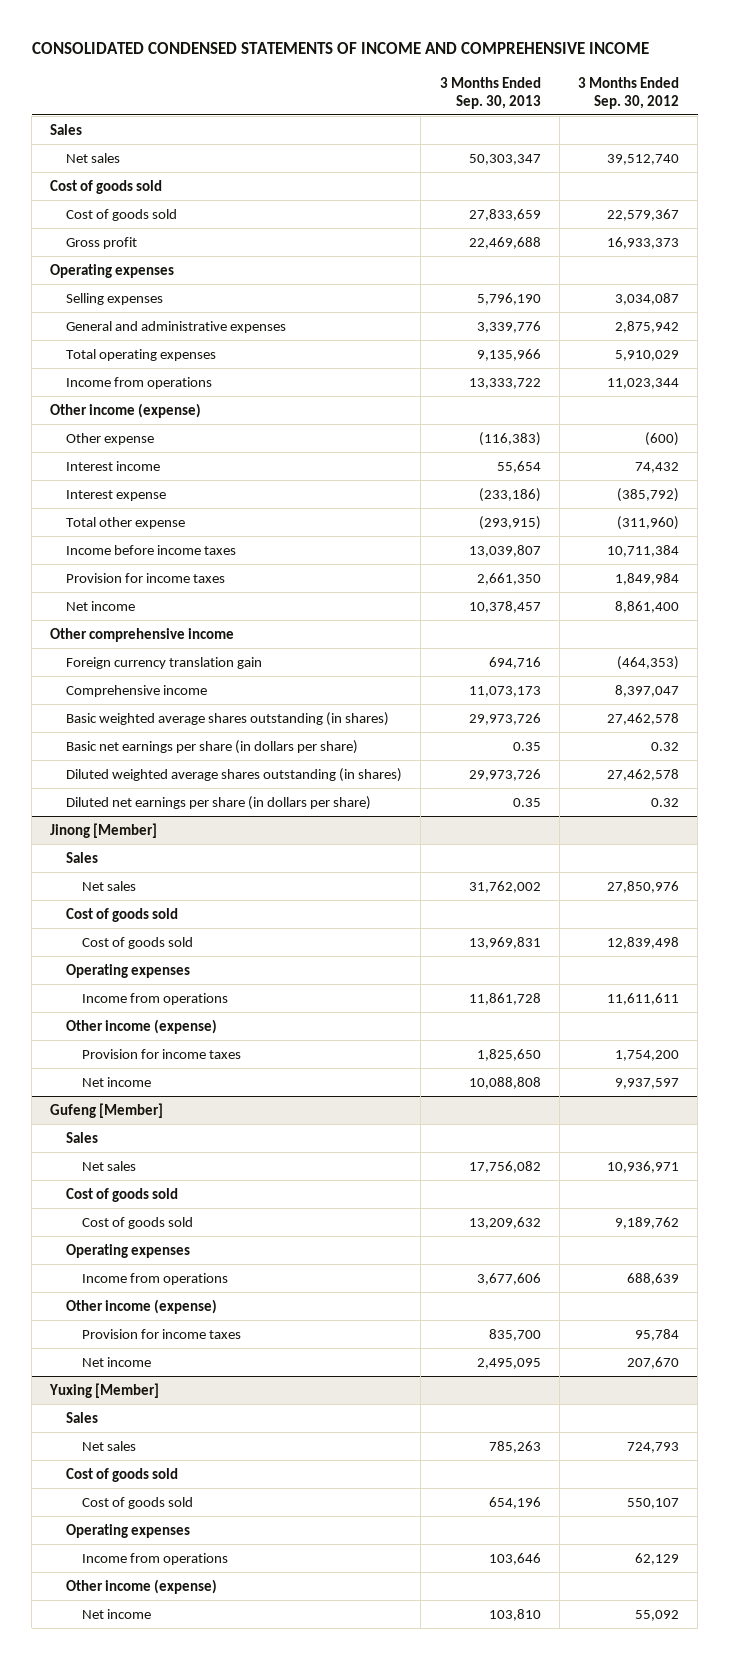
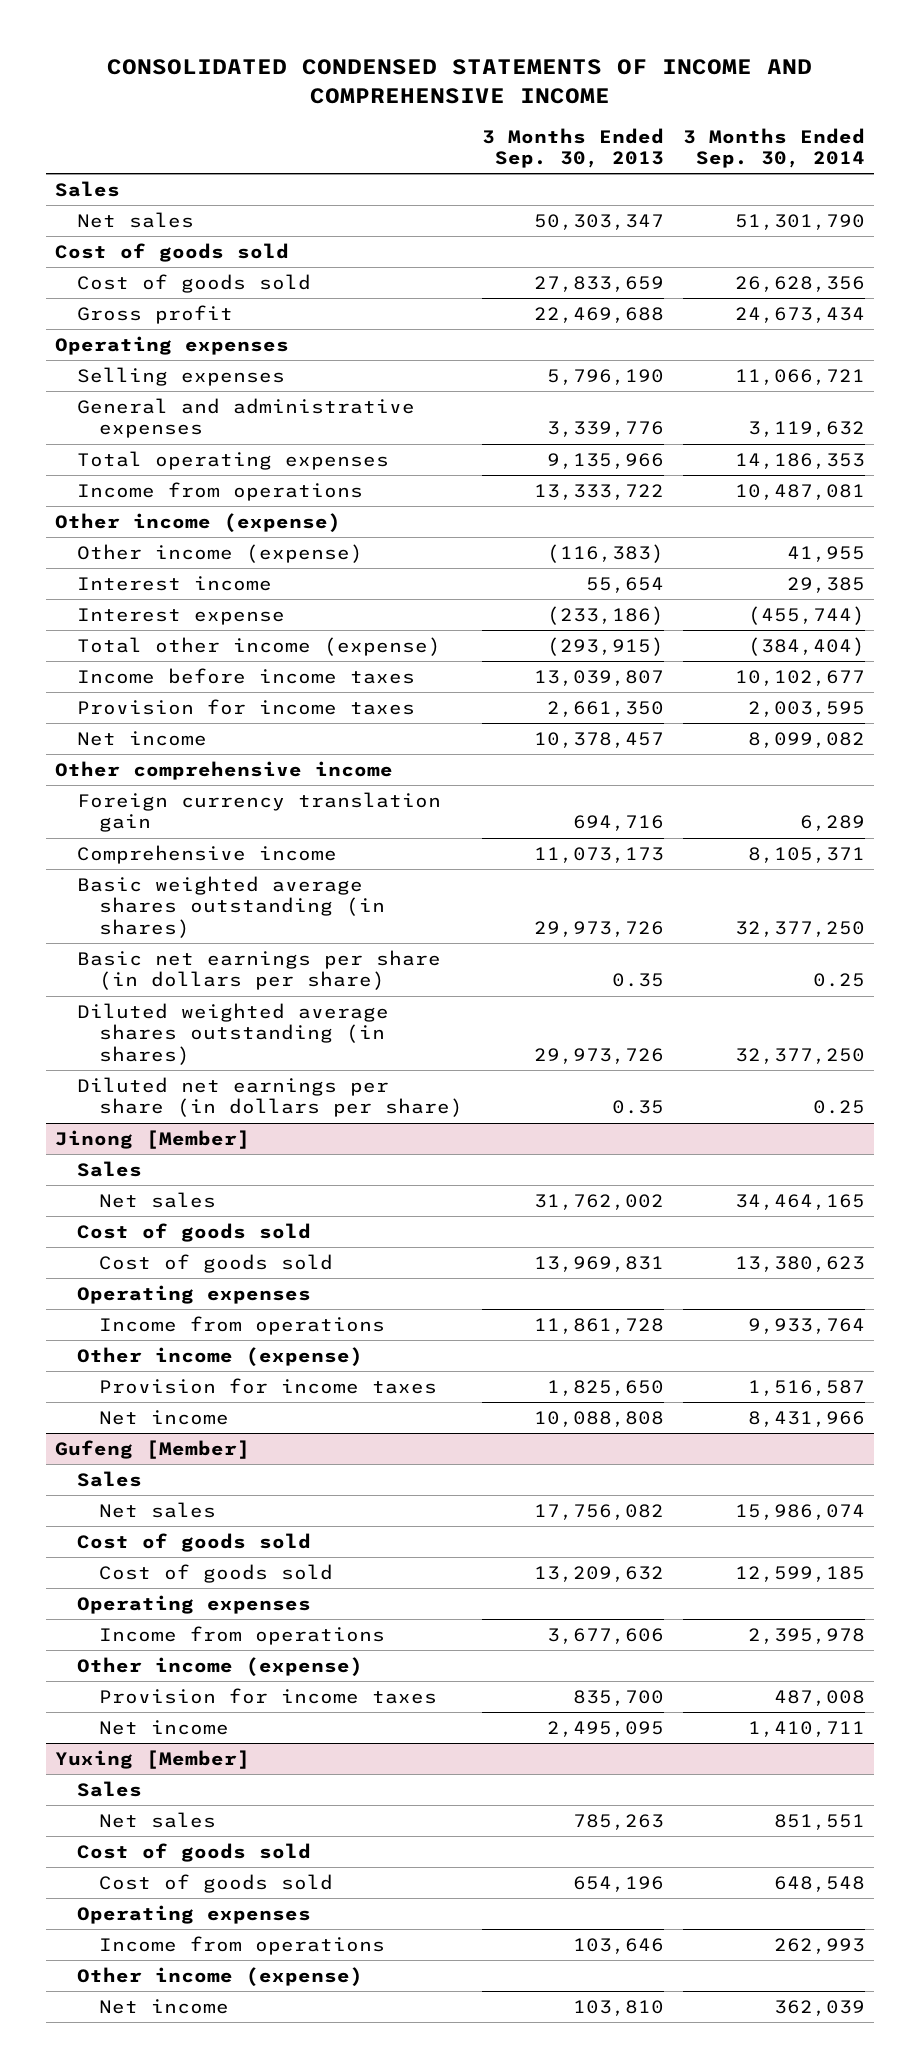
- | 3 Months Ended Sep. 30, 2013 | 3 Months Ended Sep. 30, 2012
+ | 3 Months Ended Sep. 30, 2013 | 3 Months Ended Sep. 30, 2014
- Other expense | (116,383) | (600)
+ Other income (expense) | (116,383) | 41,955
- Total other expense | (293,915) | (311,960)
+ Total other income (expense) | (293,915) | (384,404)

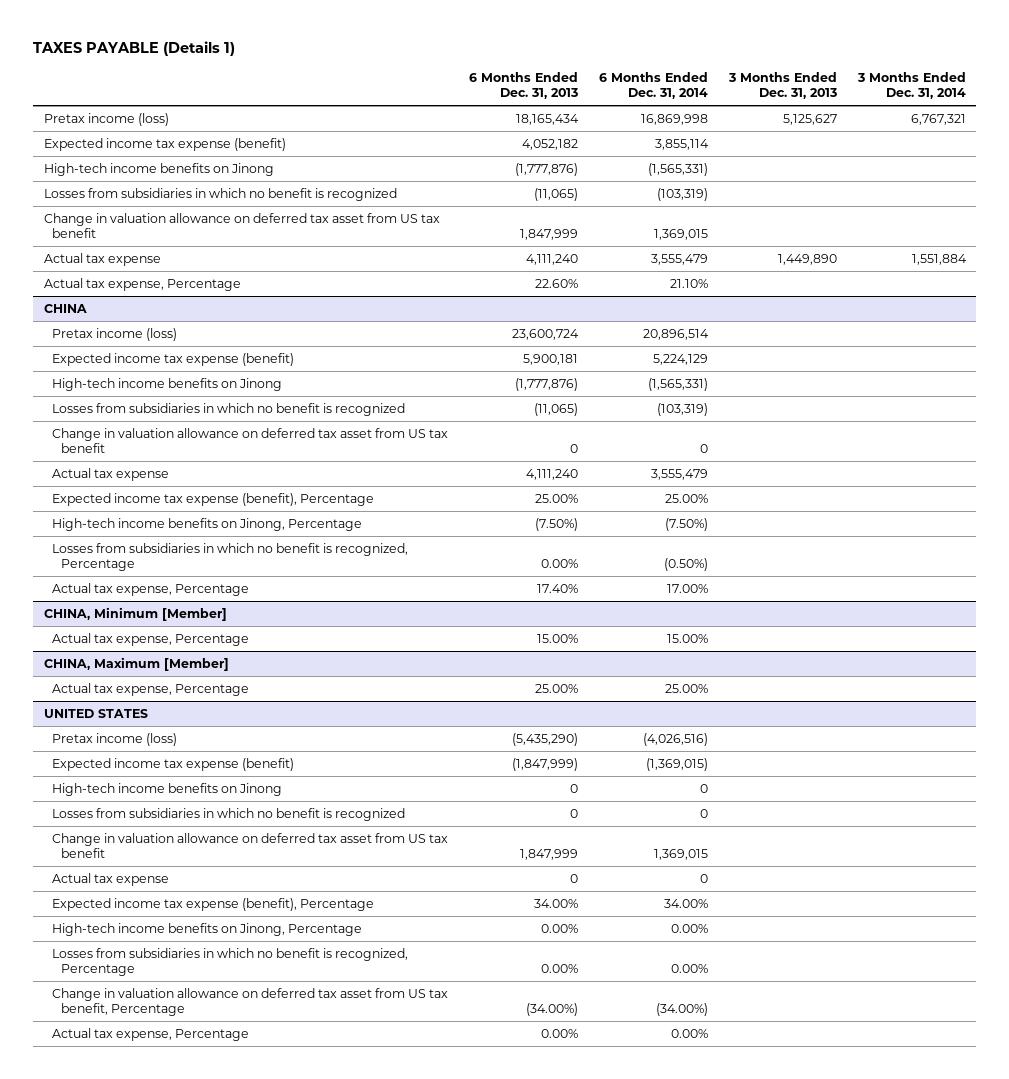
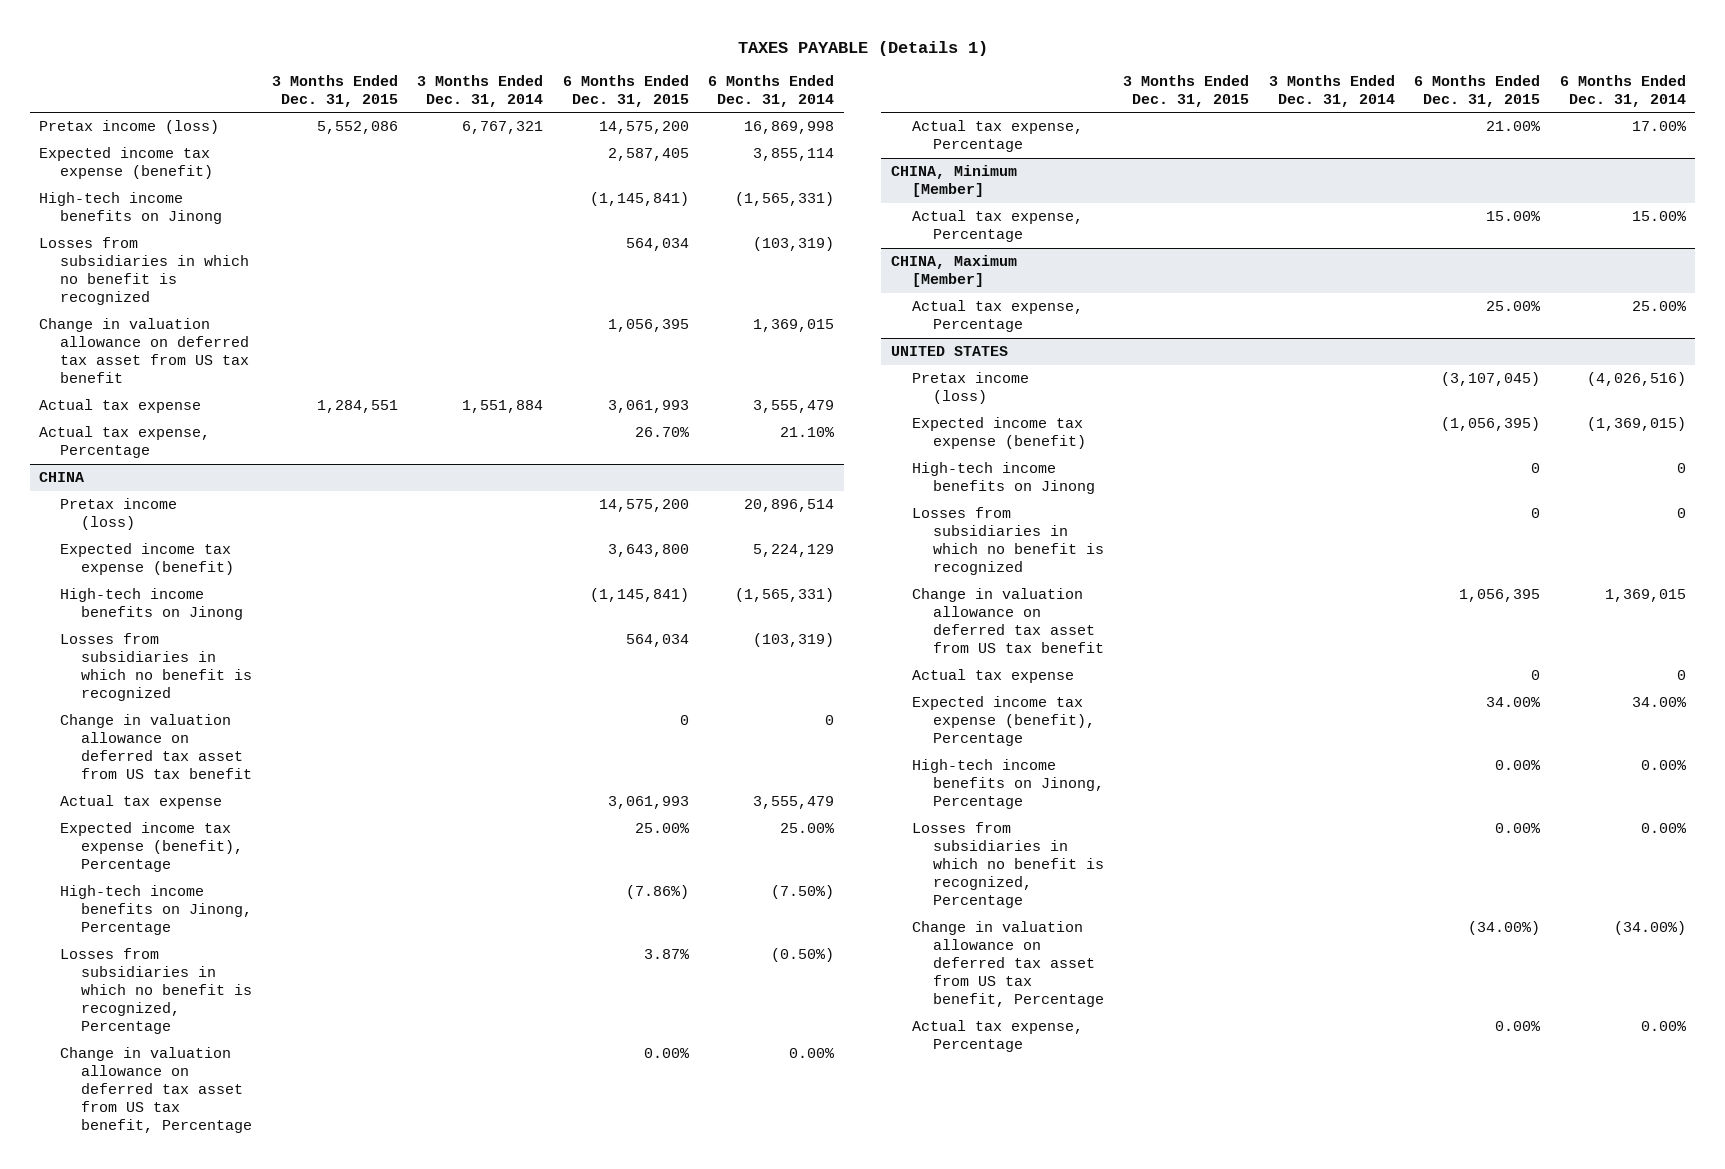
- | 6 Months Ended Dec. 31, 2013 | 6 Months Ended Dec. 31, 2014 | 3 Months Ended Dec. 31, 2013 | 3 Months Ended Dec. 31, 2014
+ | 3 Months Ended Dec. 31, 2015 | 3 Months Ended Dec. 31, 2014 | 6 Months Ended Dec. 31, 2015 | 6 Months Ended Dec. 31, 2014
@ CHINA
+ Change in valuation allowance on deferred tax asset from US tax benefit, Percentage | | | 0.00% | 0.00%

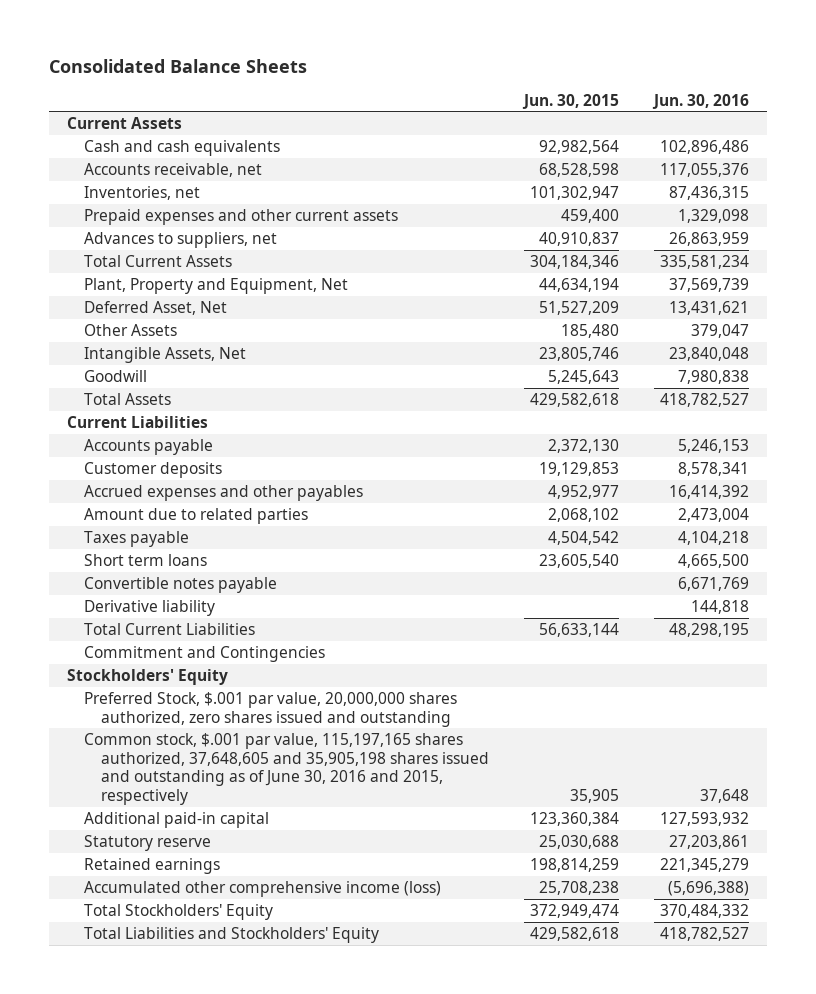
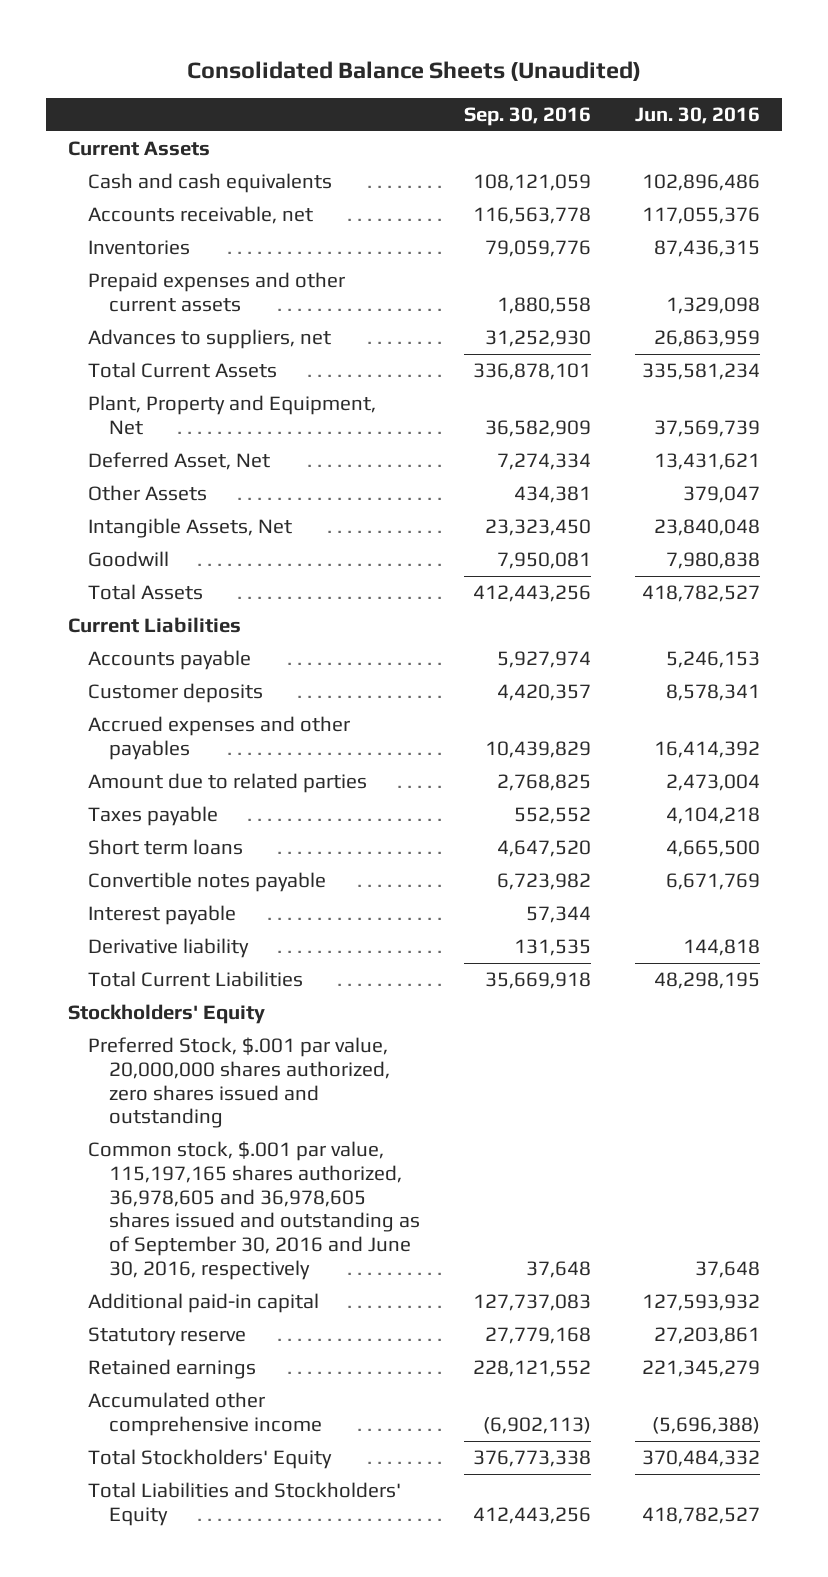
- Consolidated Balance Sheets
+ Consolidated Balance Sheets (Unaudited)
- | Jun. 30, 2015 | Jun. 30, 2016
+ | Sep. 30, 2016 | Jun. 30, 2016
- Inventories, net | 101,302,947 | 87,436,315
+ Inventories | 79,059,776 | 87,436,315
+ Interest payable | 57,344 |
- Commitment and Contingencies
- Common stock, $.001 par value, 115,197,165 shares authorized, 37,648,605 and 35,905,198 shares issued and outstanding as of June 30, 2016 and 2015, respectively | 35,905 | 37,648
+ Common stock, $.001 par value, 115,197,165 shares authorized, 36,978,605 and 36,978,605 shares issued and outstanding as of September 30, 2016 and June 30, 2016, respectively | 37,648 | 37,648
- Accumulated other comprehensive income (loss) | 25,708,238 | (5,696,388)
+ Accumulated other comprehensive income | (6,902,113) | (5,696,388)

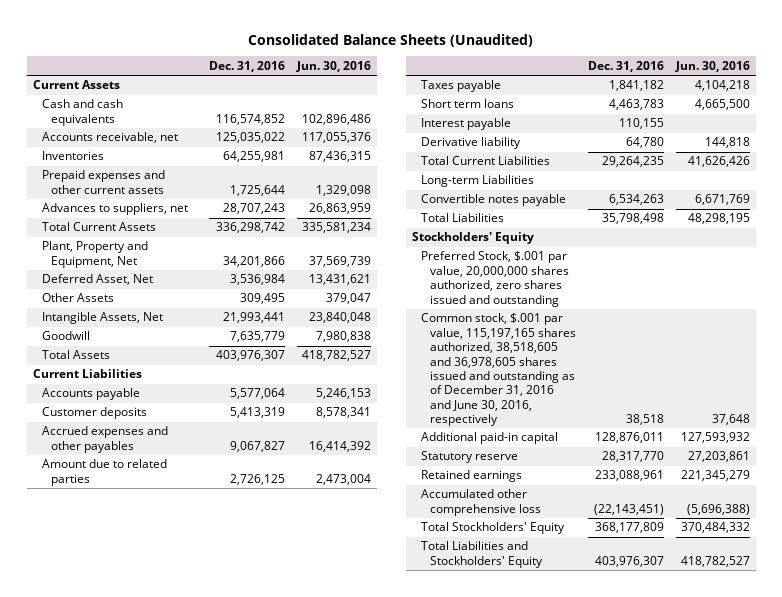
- | Sep. 30, 2016 | Jun. 30, 2016
+ | Dec. 31, 2016 | Jun. 30, 2016
- Total Current Liabilities | 35,669,918 | 48,298,195
+ Total Current Liabilities | 29,264,235 | 41,626,426
+ Long-term Liabilities
moved down: Convertible notes payable | 6,534,263 | 6,671,769
+ Total Liabilities | 35,798,498 | 48,298,195
- Common stock, $.001 par value, 115,197,165 shares authorized, 36,978,605 and 36,978,605 shares issued and outstanding as of September 30, 2016 and June 30, 2016, respectively | 37,648 | 37,648
+ Common stock, $.001 par value, 115,197,165 shares authorized, 38,518,605 and 36,978,605 shares issued and outstanding as of December 31, 2016 and June 30, 2016, respectively | 38,518 | 37,648
- Accumulated other comprehensive income | (6,902,113) | (5,696,388)
+ Accumulated other comprehensive loss | (22,143,451) | (5,696,388)

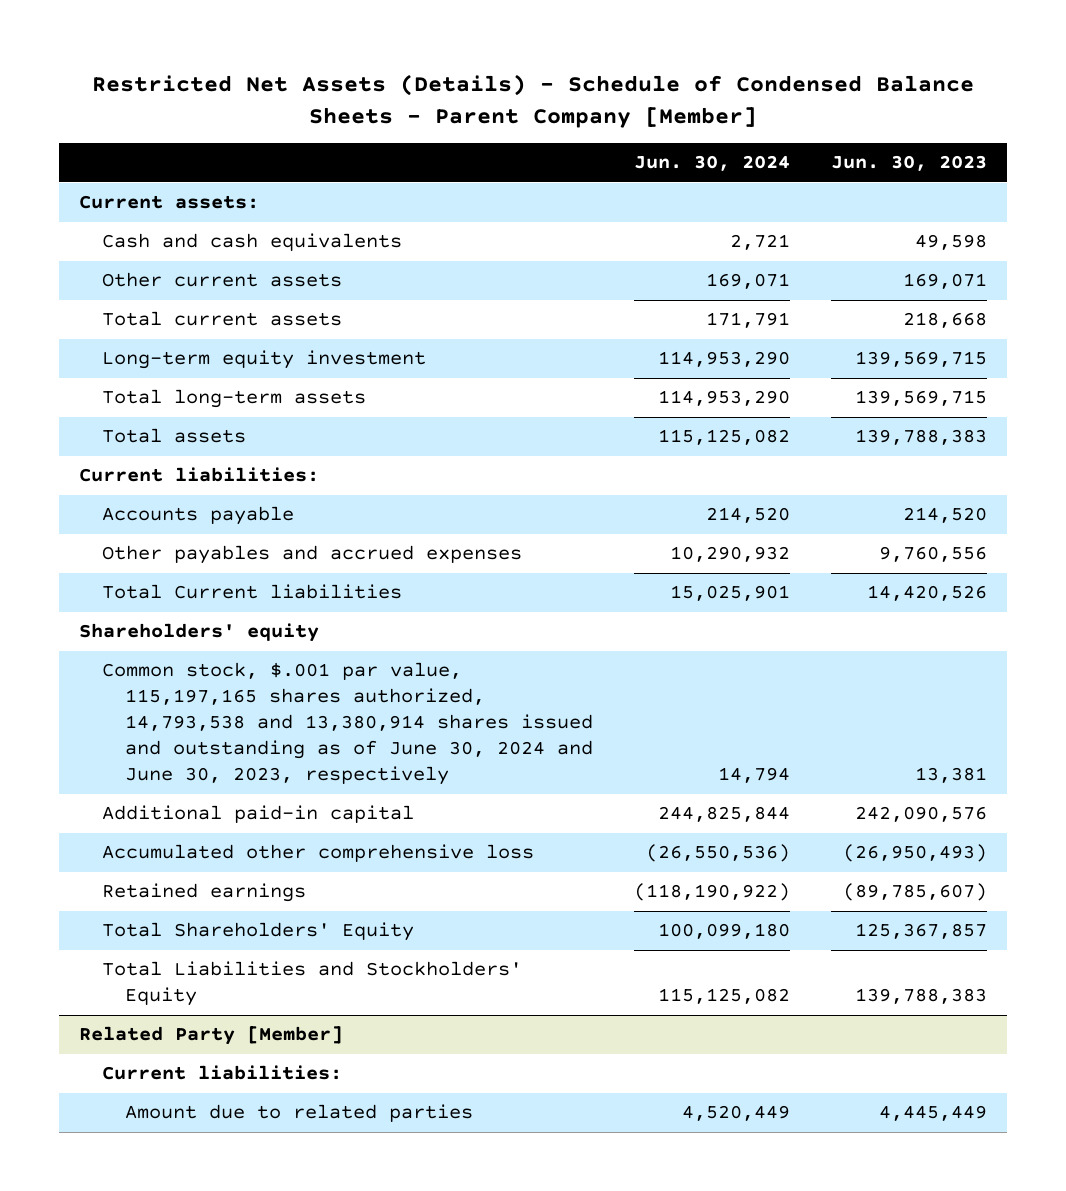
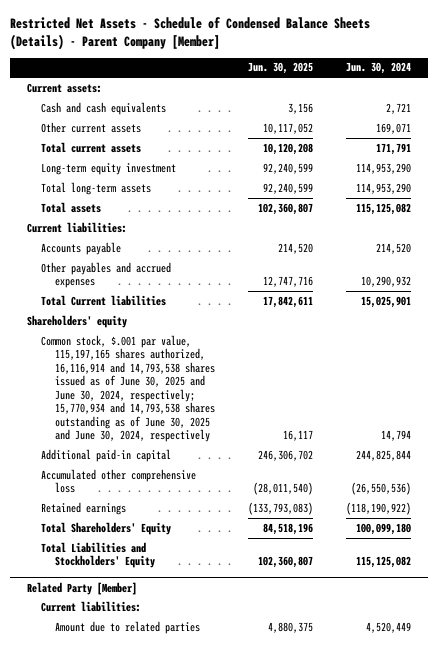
- Restricted Net Assets (Details) - Schedule of Condensed Balance Sheets - Parent Company [Member]
+ Restricted Net Assets - Schedule of Condensed Balance Sheets (Details) - Parent Company [Member]
- | Jun. 30, 2024 | Jun. 30, 2023
+ | Jun. 30, 2025 | Jun. 30, 2024
- Common stock, $.001 par value, 115,197,165 shares authorized, 14,793,538 and 13,380,914 shares issued and outstanding as of June 30, 2024 and June 30, 2023, respectively | 14,794 | 13,381
+ Common stock, $.001 par value, 115,197,165 shares authorized, 16,116,914 and 14,793,538 shares issued as of June 30, 2025 and June 30, 2024, respectively; 15,770,934 and 14,793,538 shares outstanding as of June 30, 2025 and June 30, 2024, respectively | 16,117 | 14,794

